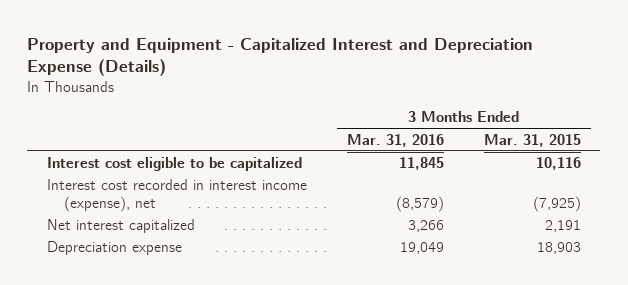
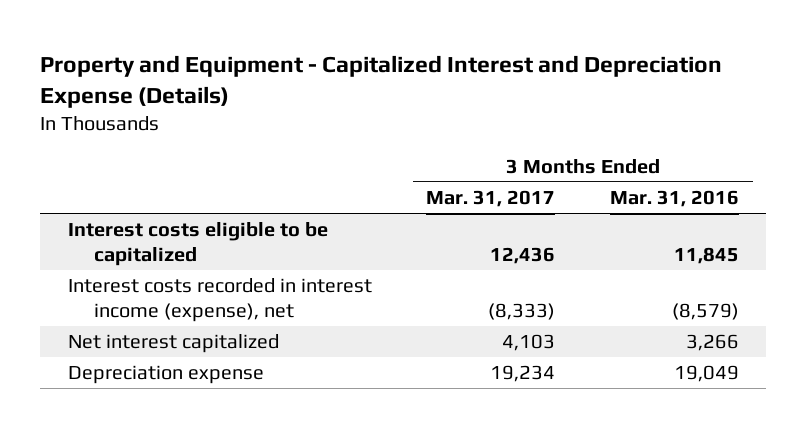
- | 3 Months Ended Mar. 31, 2016 | 3 Months Ended Mar. 31, 2015
+ | 3 Months Ended Mar. 31, 2017 | 3 Months Ended Mar. 31, 2016
- Interest cost eligible to be capitalized | 11,845 | 10,116
- Interest cost recorded in interest income (expense), net | (8,579) | (7,925)
+ Interest costs eligible to be capitalized | 12,436 | 11,845
+ Interest costs recorded in interest income (expense), net | (8,333) | (8,579)

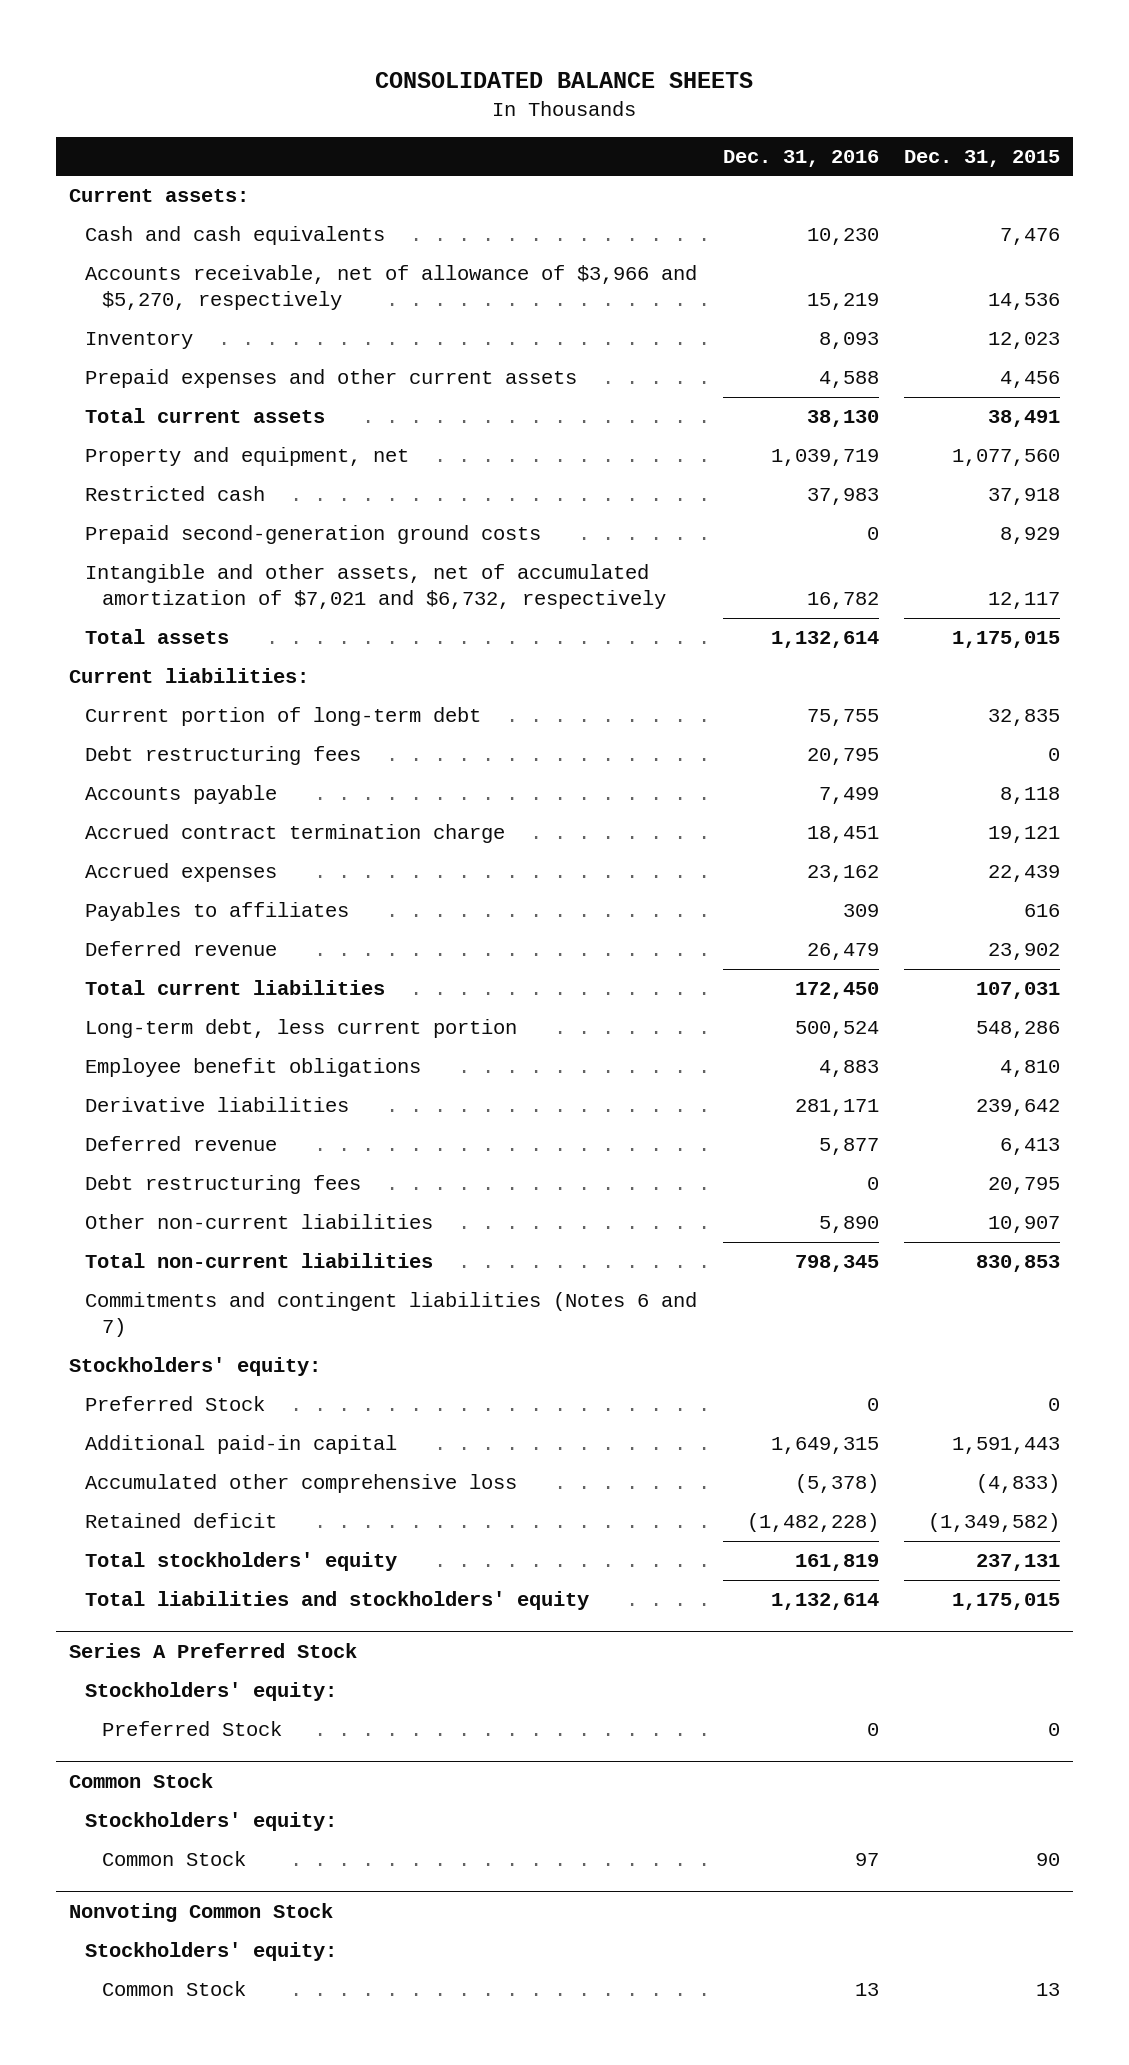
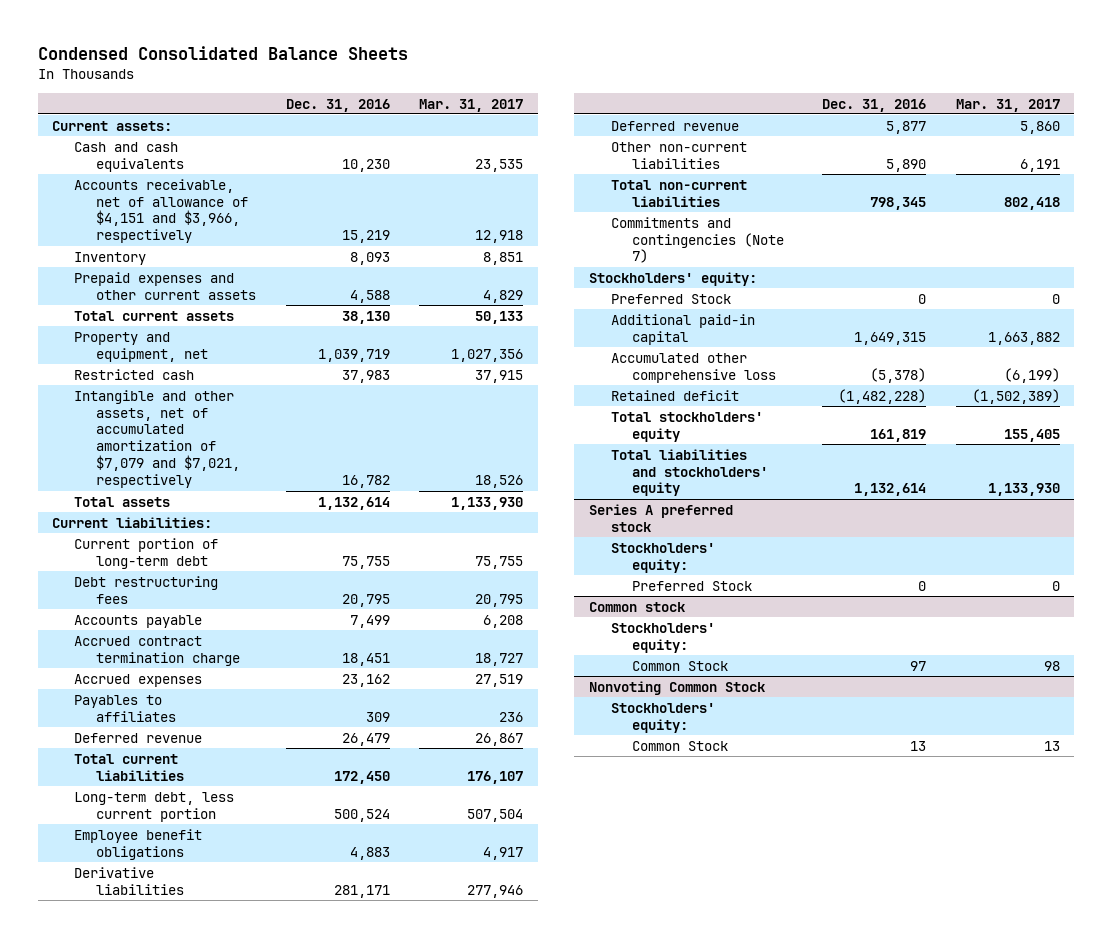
- CONSOLIDATED BALANCE SHEETS
+ Condensed Consolidated Balance Sheets
- | Dec. 31, 2016 | Dec. 31, 2015
+ | Dec. 31, 2016 | Mar. 31, 2017
- Accounts receivable, net of allowance of $3,966 and $5,270, respectively | 15,219 | 14,536
+ Accounts receivable, net of allowance of $4,151 and $3,966, respectively | 15,219 | 12,918
- Prepaid second-generation ground costs | 0 | 8,929
- Intangible and other assets, net of accumulated amortization of $7,021 and $6,732, respectively | 16,782 | 12,117
+ Intangible and other assets, net of accumulated amortization of $7,079 and $7,021, respectively | 16,782 | 18,526
- Debt restructuring fees | 0 | 20,795
- Commitments and contingent liabilities (Notes 6 and 7)
+ Commitments and contingencies (Note 7)
- Series A Preferred Stock
+ Series A preferred stock
- Common Stock
+ Common stock

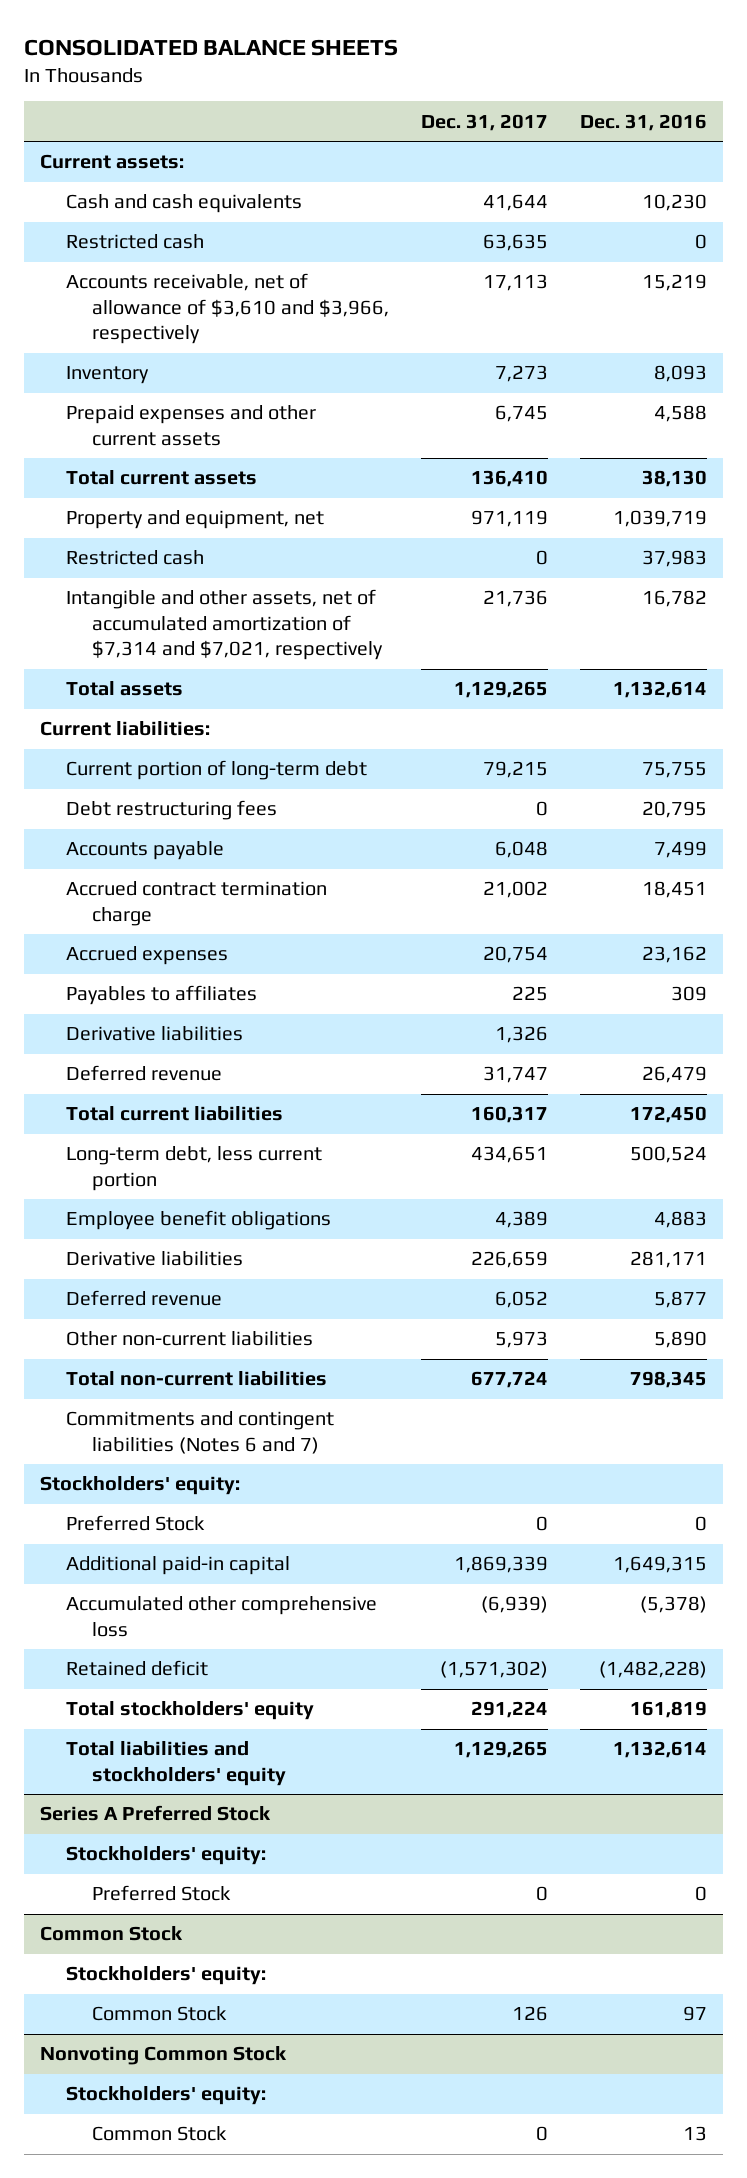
- Condensed Consolidated Balance Sheets
+ CONSOLIDATED BALANCE SHEETS
- | Dec. 31, 2016 | Mar. 31, 2017
+ | Dec. 31, 2017 | Dec. 31, 2016
- Accounts receivable, net of allowance of $4,151 and $3,966, respectively | 15,219 | 12,918
+ Restricted cash | 63,635 | 0
+ Accounts receivable, net of allowance of $3,610 and $3,966, respectively | 17,113 | 15,219
- Intangible and other assets, net of accumulated amortization of $7,079 and $7,021, respectively | 16,782 | 18,526
+ Intangible and other assets, net of accumulated amortization of $7,314 and $7,021, respectively | 21,736 | 16,782
+ Derivative liabilities | 1,326 |
- Commitments and contingencies (Note 7)
+ Commitments and contingent liabilities (Notes 6 and 7)
- Series A preferred stock
+ Series A Preferred Stock
- Common stock
+ Common Stock

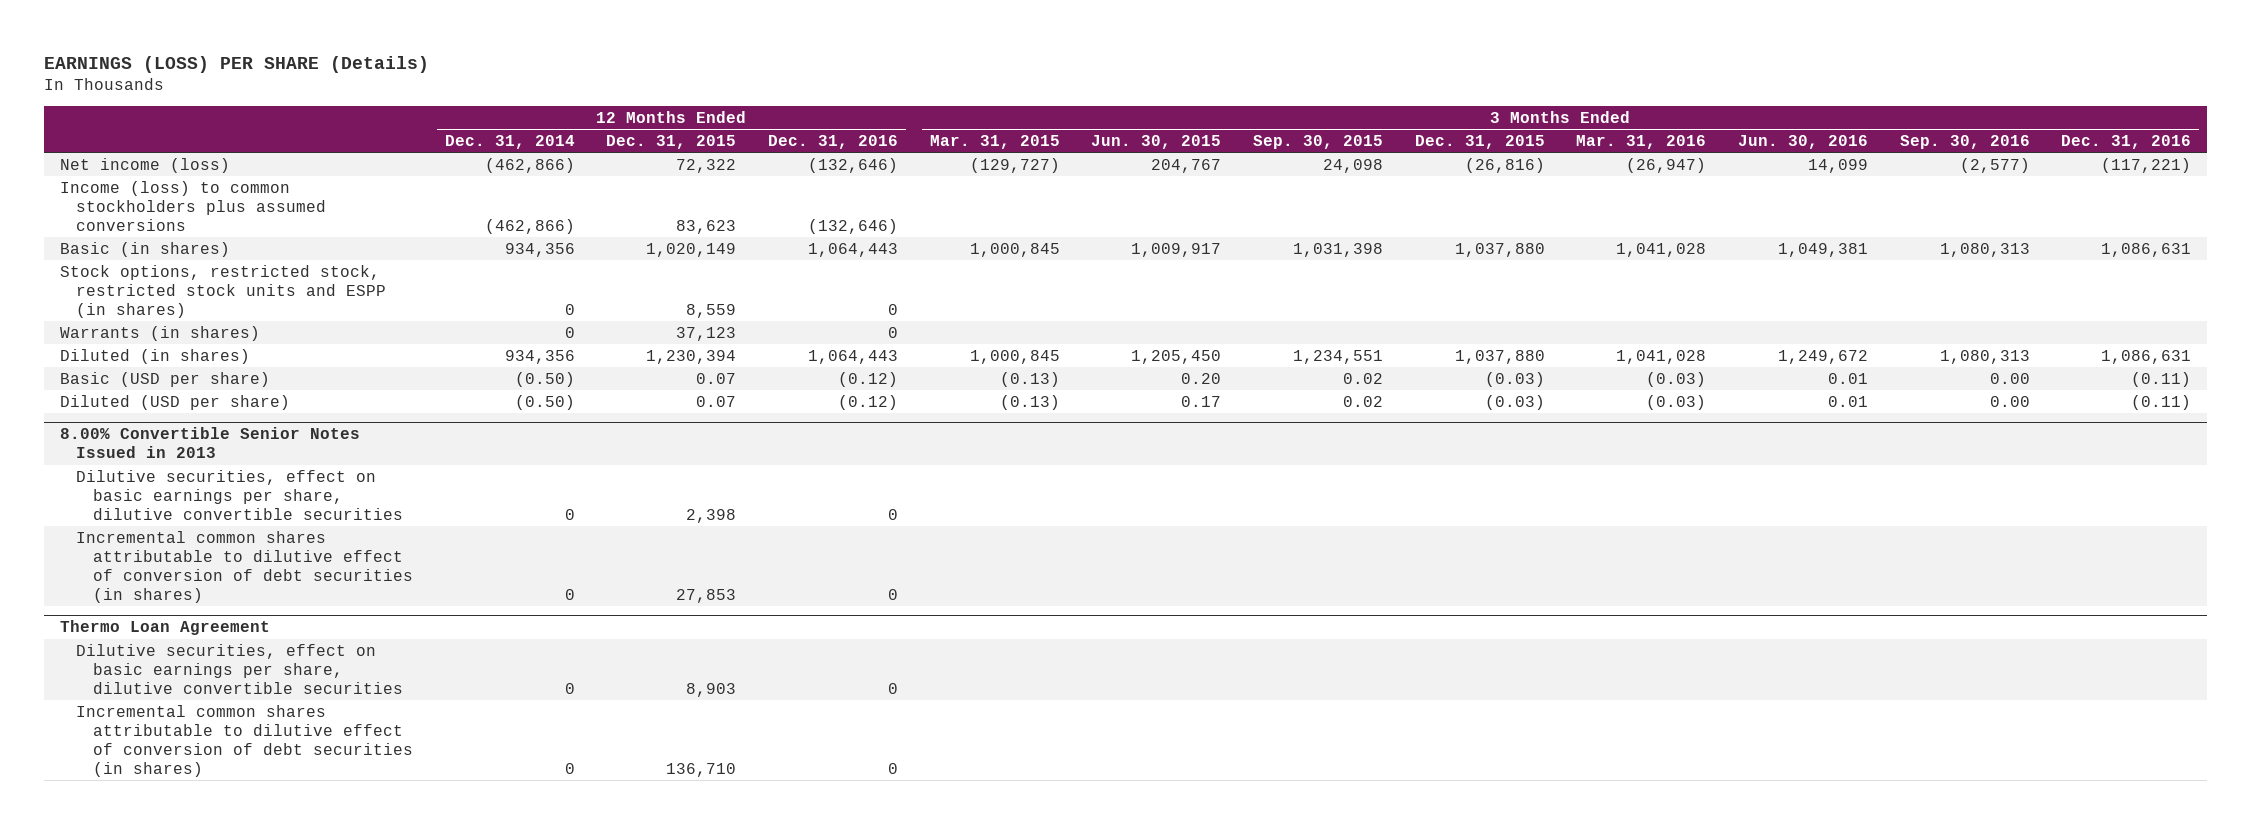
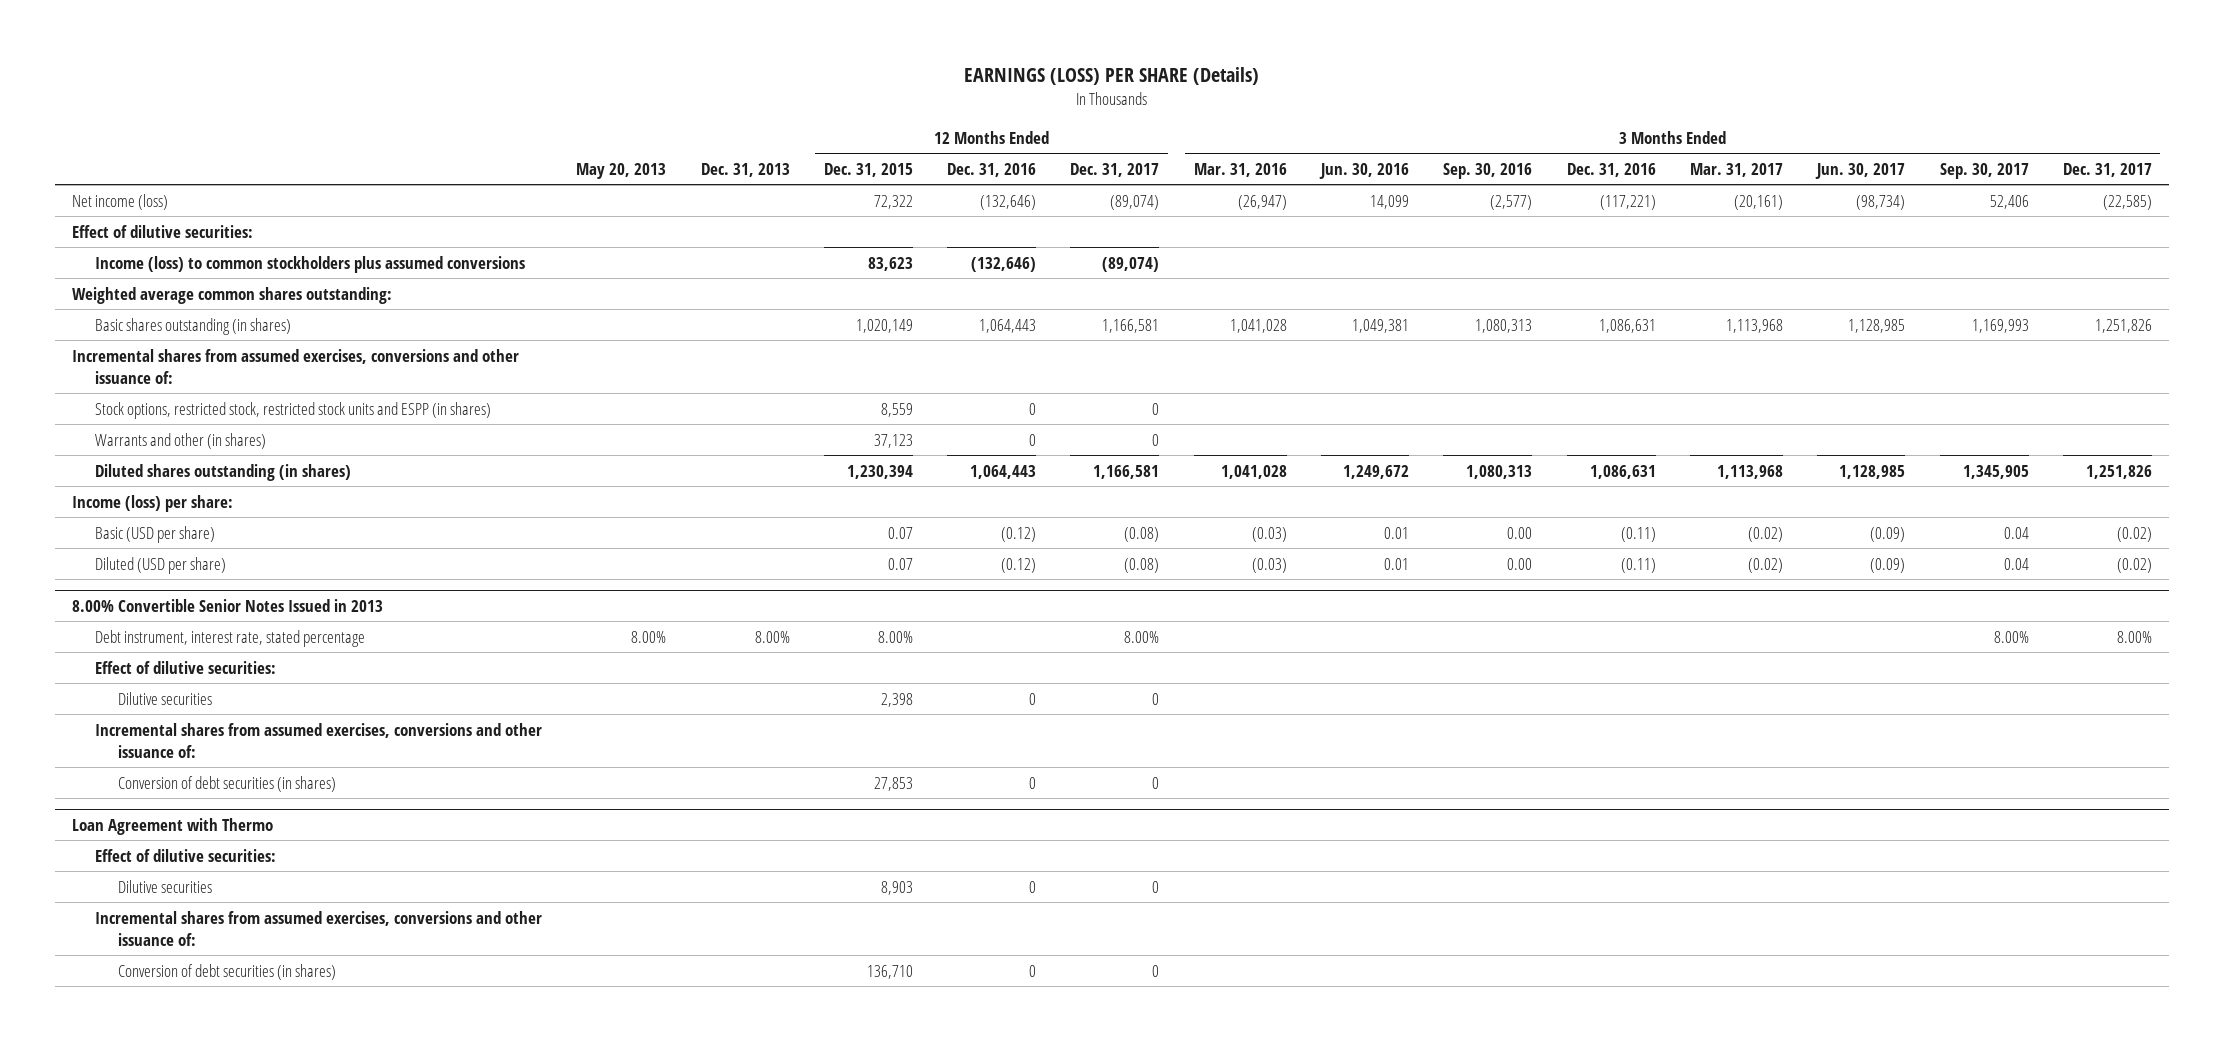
- | 12 Months Ended Dec. 31, 2014 | 12 Months Ended Dec. 31, 2015 | 12 Months Ended Dec. 31, 2016 | 3 Months Ended Mar. 31, 2015 | 3 Months Ended Jun. 30, 2015 | 3 Months Ended Sep. 30, 2015 | 3 Months Ended Dec. 31, 2015 | 3 Months Ended Mar. 31, 2016 | 3 Months Ended Jun. 30, 2016 | 3 Months Ended Sep. 30, 2016 | 3 Months Ended Dec. 31, 2016
+ | May 20, 2013 | Dec. 31, 2013 | 12 Months Ended Dec. 31, 2015 | 12 Months Ended Dec. 31, 2016 | 12 Months Ended Dec. 31, 2017 | 3 Months Ended Mar. 31, 2016 | 3 Months Ended Jun. 30, 2016 | 3 Months Ended Sep. 30, 2016 | 3 Months Ended Dec. 31, 2016 | 3 Months Ended Mar. 31, 2017 | 3 Months Ended Jun. 30, 2017 | 3 Months Ended Sep. 30, 2017 | 3 Months Ended Dec. 31, 2017
+ Effect of dilutive securities:
- Basic (in shares) | 934,356 | 1,020,149 | 1,064,443 | 1,000,845 | 1,009,917 | 1,031,398 | 1,037,880 | 1,041,028 | 1,049,381 | 1,080,313 | 1,086,631
+ Weighted average common shares outstanding:
+ Basic shares outstanding (in shares) | | | 1,020,149 | 1,064,443 | 1,166,581 | 1,041,028 | 1,049,381 | 1,080,313 | 1,086,631 | 1,113,968 | 1,128,985 | 1,169,993 | 1,251,826
+ Incremental shares from assumed exercises, conversions and other issuance of:
- Warrants (in shares) | 0 | 37,123 | 0 | | | | | | | |
- Diluted (in shares) | 934,356 | 1,230,394 | 1,064,443 | 1,000,845 | 1,205,450 | 1,234,551 | 1,037,880 | 1,041,028 | 1,249,672 | 1,080,313 | 1,086,631
+ Warrants and other (in shares) | | | 37,123 | 0 | 0 | | | | | | | |
+ Diluted shares outstanding (in shares) | | | 1,230,394 | 1,064,443 | 1,166,581 | 1,041,028 | 1,249,672 | 1,080,313 | 1,086,631 | 1,113,968 | 1,128,985 | 1,345,905 | 1,251,826
+ Income (loss) per share:
@ 8.00% Convertible Senior Notes Issued in 2013
- Dilutive securities, effect on basic earnings per share, dilutive convertible securities | 0 | 2,398 | 0 | | | | | | | |
- Incremental common shares attributable to dilutive effect of conversion of debt securities (in shares) | 0 | 27,853 | 0 | | | | | | | |
- Thermo Loan Agreement
- Dilutive securities, effect on basic earnings per share, dilutive convertible securities | 0 | 8,903 | 0 | | | | | | | |
- Incremental common shares attributable to dilutive effect of conversion of debt securities (in shares) | 0 | 136,710 | 0 | | | | | | | |
@ 8.00% Convertible Senior Notes Issued in 2013
+ Debt instrument, interest rate, stated percentage | 8.00% | 8.00% | 8.00% | | 8.00% | | | | | | | 8.00% | 8.00%
+ Effect of dilutive securities:
+ Dilutive securities | | | 2,398 | 0 | 0 | | | | | | | |
+ Incremental shares from assumed exercises, conversions and other issuance of:
+ Conversion of debt securities (in shares) | | | 27,853 | 0 | 0 | | | | | | | |
+ Loan Agreement with Thermo
+ Effect of dilutive securities:
+ Dilutive securities | | | 8,903 | 0 | 0 | | | | | | | |
+ Incremental shares from assumed exercises, conversions and other issuance of:
+ Conversion of debt securities (in shares) | | | 136,710 | 0 | 0 | | | | | | | |

